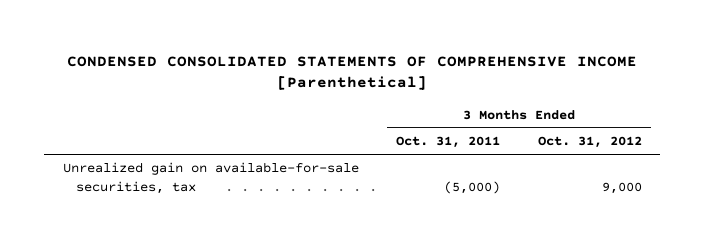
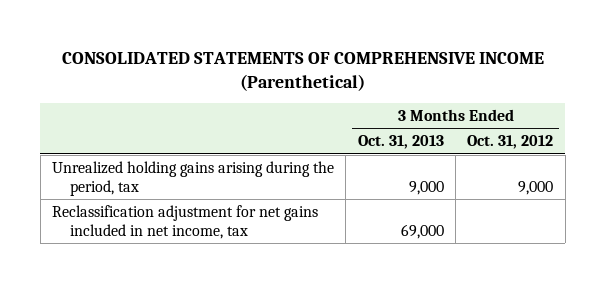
- CONDENSED CONSOLIDATED STATEMENTS OF COMPREHENSIVE INCOME [Parenthetical]
+ CONSOLIDATED STATEMENTS OF COMPREHENSIVE INCOME (Parenthetical)
- | 3 Months Ended Oct. 31, 2011 | 3 Months Ended Oct. 31, 2012
+ | 3 Months Ended Oct. 31, 2013 | 3 Months Ended Oct. 31, 2012
- Unrealized gain on available-for-sale securities, tax | (5,000) | 9,000
+ Unrealized holding gains arising during the period, tax | 9,000 | 9,000
+ Reclassification adjustment for net gains included in net income, tax | 69,000 |

